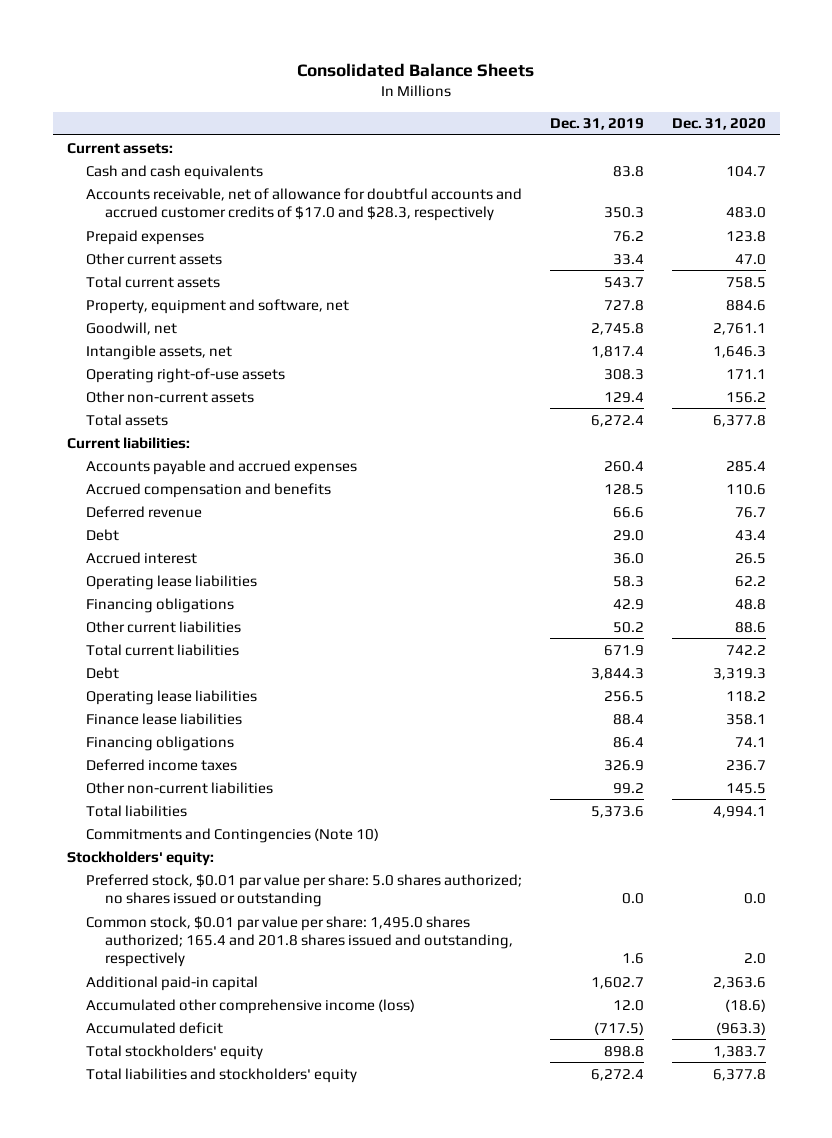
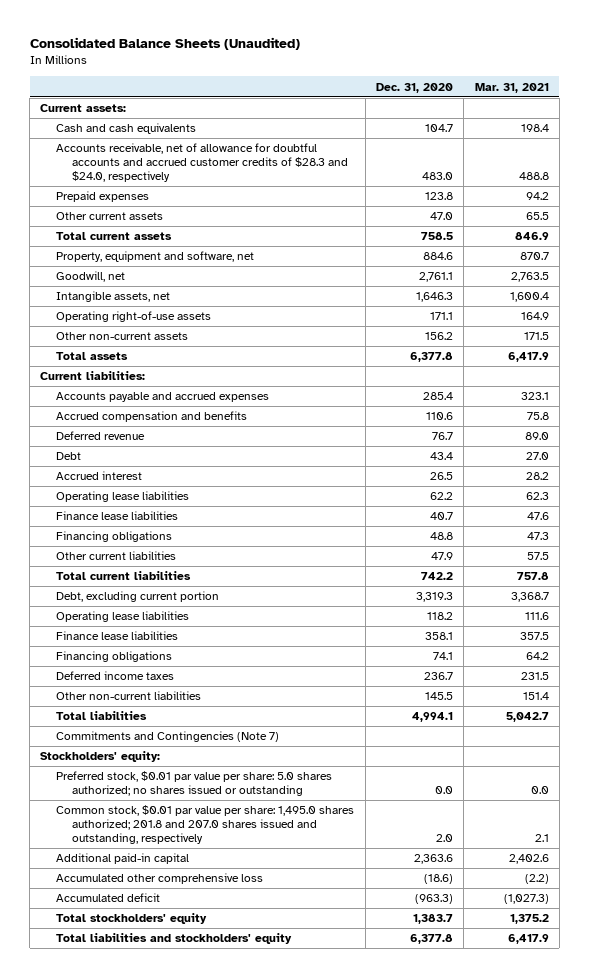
- Consolidated Balance Sheets
+ Consolidated Balance Sheets (Unaudited)
- | Dec. 31, 2019 | Dec. 31, 2020
+ | Dec. 31, 2020 | Mar. 31, 2021
- Accounts receivable, net of allowance for doubtful accounts and accrued customer credits of $17.0 and $28.3, respectively | 350.3 | 483.0
+ Accounts receivable, net of allowance for doubtful accounts and accrued customer credits of $28.3 and $24.0, respectively | 483.0 | 488.8
+ Finance lease liabilities | 40.7 | 47.6
- Other current liabilities | 50.2 | 88.6
+ Other current liabilities | 47.9 | 57.5
- Debt | 3,844.3 | 3,319.3
+ Debt, excluding current portion | 3,319.3 | 3,368.7
- Commitments and Contingencies (Note 10)
+ Commitments and Contingencies (Note 7)
- Common stock, $0.01 par value per share: 1,495.0 shares authorized; 165.4 and 201.8 shares issued and outstanding, respectively | 1.6 | 2.0
+ Common stock, $0.01 par value per share: 1,495.0 shares authorized; 201.8 and 207.0 shares issued and outstanding, respectively | 2.0 | 2.1
- Accumulated other comprehensive income (loss) | 12.0 | (18.6)
+ Accumulated other comprehensive loss | (18.6) | (2.2)

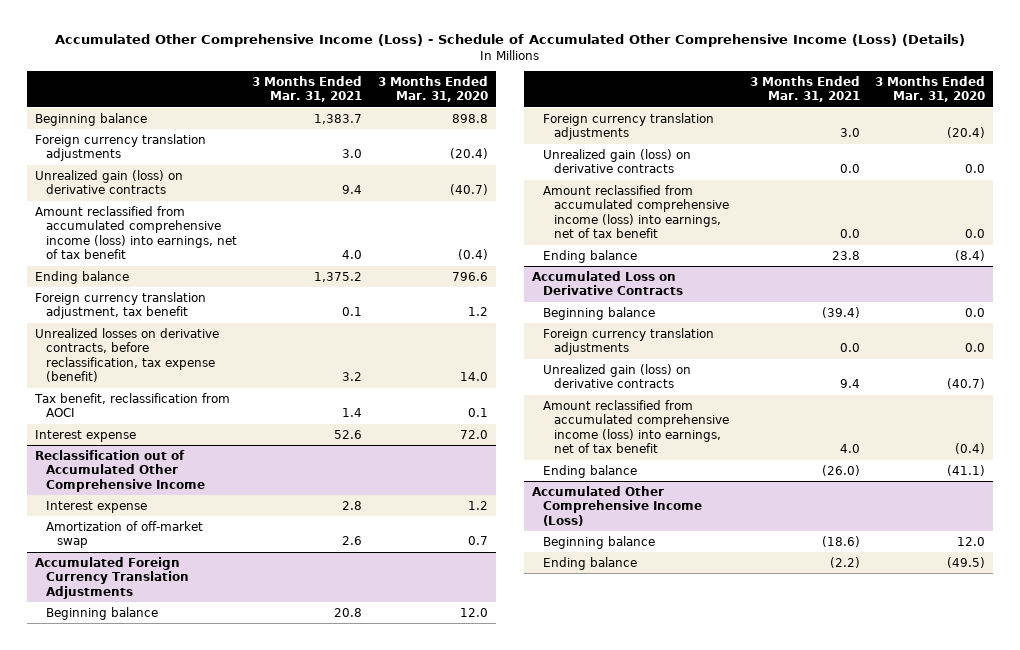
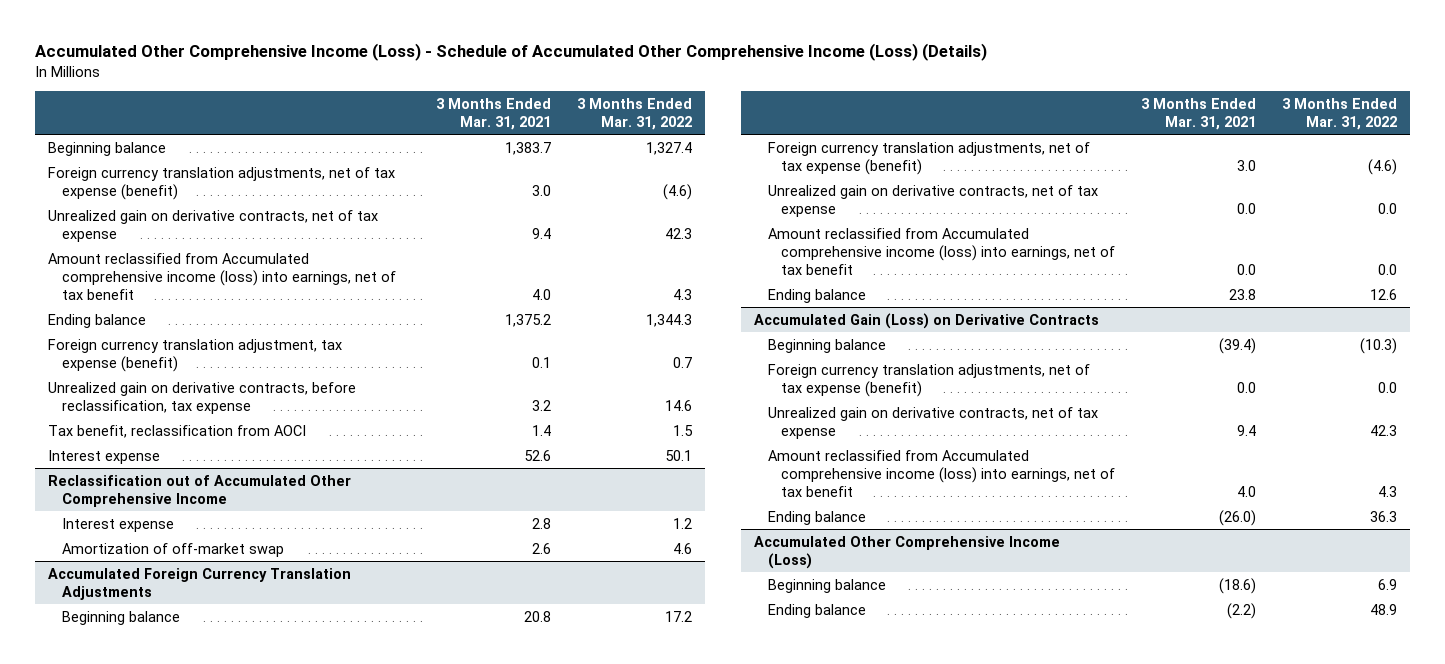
- | 3 Months Ended Mar. 31, 2021 | 3 Months Ended Mar. 31, 2020
+ | 3 Months Ended Mar. 31, 2021 | 3 Months Ended Mar. 31, 2022
- Foreign currency translation adjustments | 3.0 | (20.4)
- Unrealized gain (loss) on derivative contracts | 9.4 | (40.7)
- Amount reclassified from accumulated comprehensive income (loss) into earnings, net of tax benefit | 4.0 | (0.4)
+ Foreign currency translation adjustments, net of tax expense (benefit) | 3.0 | (4.6)
+ Unrealized gain on derivative contracts, net of tax expense | 9.4 | 42.3
+ Amount reclassified from Accumulated comprehensive income (loss) into earnings, net of tax benefit | 4.0 | 4.3
- Foreign currency translation adjustment, tax benefit | 0.1 | 1.2
- Unrealized losses on derivative contracts, before reclassification, tax expense (benefit) | 3.2 | 14.0
+ Foreign currency translation adjustment, tax expense (benefit) | 0.1 | 0.7
+ Unrealized gain on derivative contracts, before reclassification, tax expense | 3.2 | 14.6
@ Accumulated Foreign Currency Translation Adjustments
- Foreign currency translation adjustments | 3.0 | (20.4)
- Unrealized gain (loss) on derivative contracts | 0.0 | 0.0
- Amount reclassified from accumulated comprehensive income (loss) into earnings, net of tax benefit | 0.0 | 0.0
+ Foreign currency translation adjustments, net of tax expense (benefit) | 3.0 | (4.6)
+ Unrealized gain on derivative contracts, net of tax expense | 0.0 | 0.0
+ Amount reclassified from Accumulated comprehensive income (loss) into earnings, net of tax benefit | 0.0 | 0.0
- Accumulated Loss on Derivative Contracts
+ Accumulated Gain (Loss) on Derivative Contracts
- Foreign currency translation adjustments | 0.0 | 0.0
- Unrealized gain (loss) on derivative contracts | 9.4 | (40.7)
- Amount reclassified from accumulated comprehensive income (loss) into earnings, net of tax benefit | 4.0 | (0.4)
+ Foreign currency translation adjustments, net of tax expense (benefit) | 0.0 | 0.0
+ Unrealized gain on derivative contracts, net of tax expense | 9.4 | 42.3
+ Amount reclassified from Accumulated comprehensive income (loss) into earnings, net of tax benefit | 4.0 | 4.3

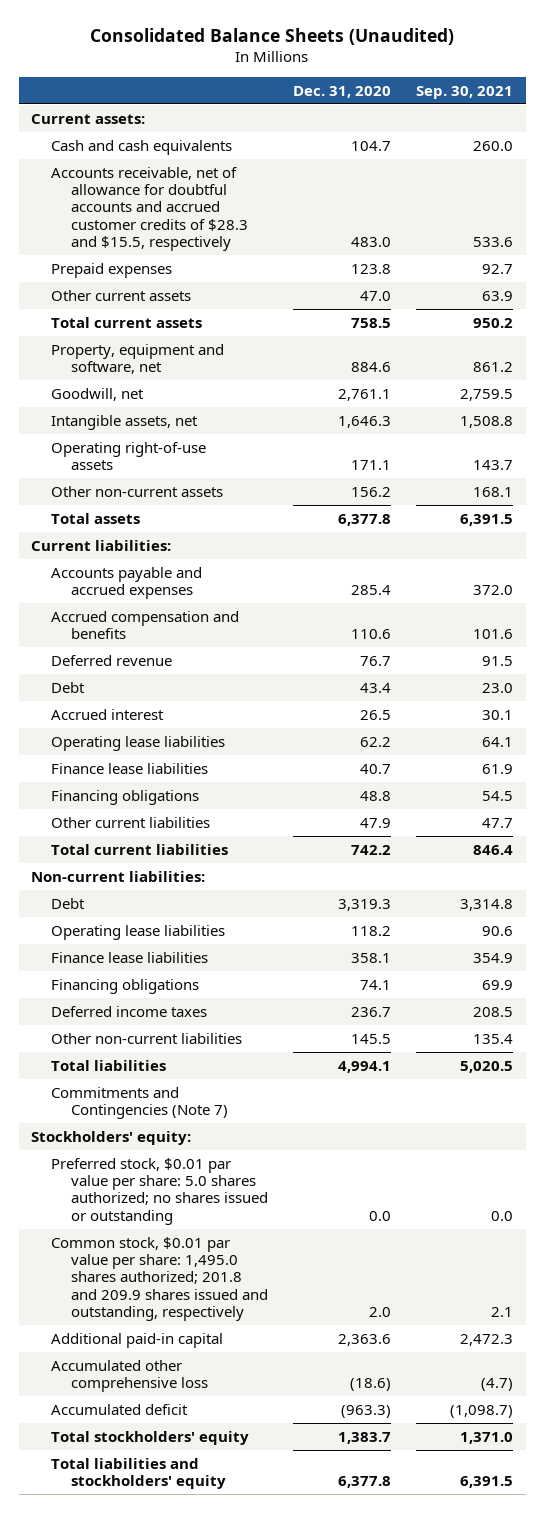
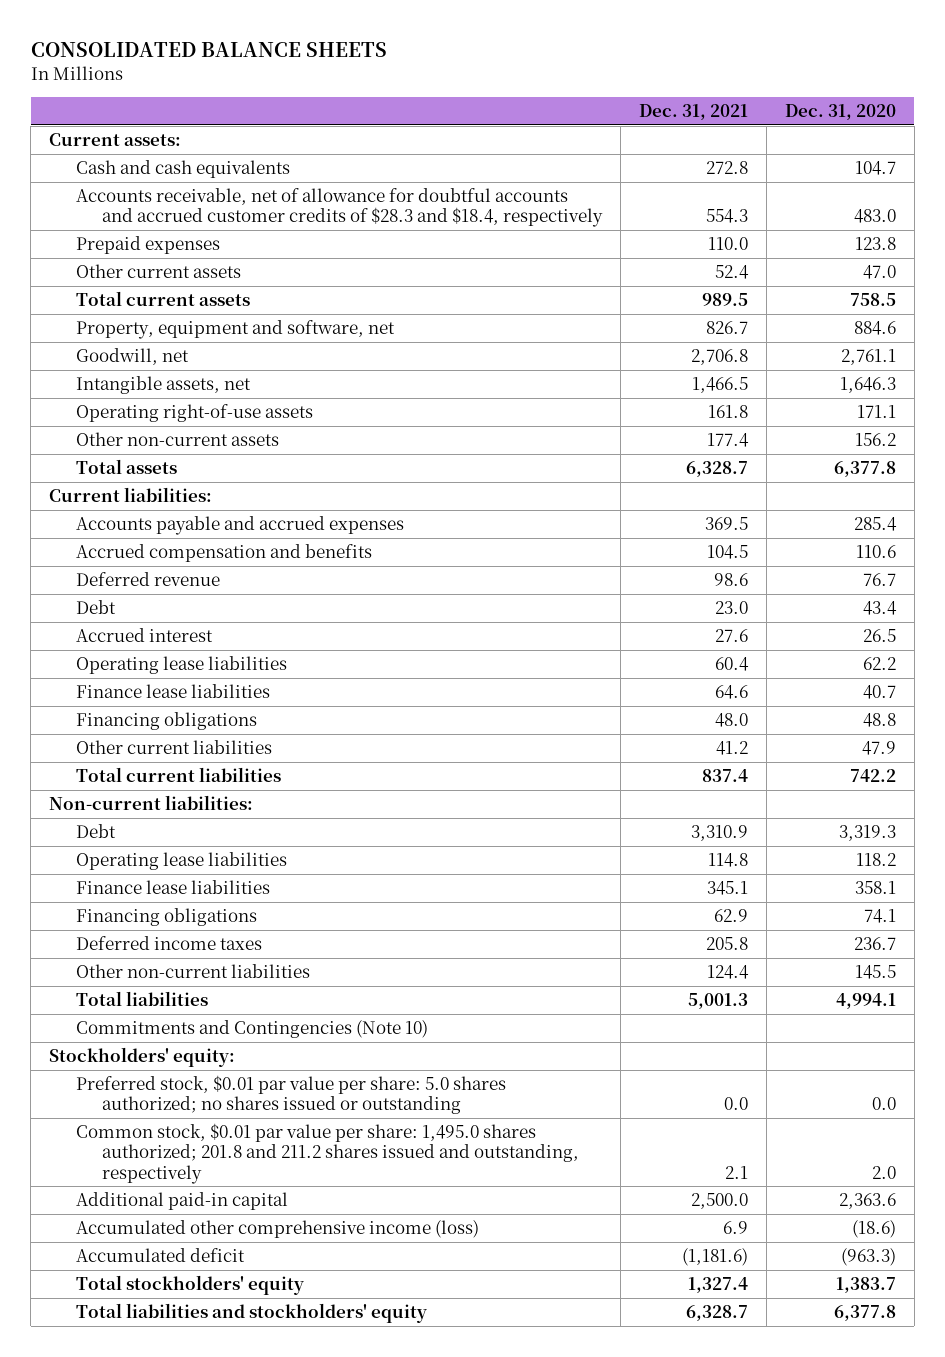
- Consolidated Balance Sheets (Unaudited)
+ CONSOLIDATED BALANCE SHEETS
- | Dec. 31, 2020 | Sep. 30, 2021
+ | Dec. 31, 2021 | Dec. 31, 2020
- Accounts receivable, net of allowance for doubtful accounts and accrued customer credits of $28.3 and $15.5, respectively | 483.0 | 533.6
+ Accounts receivable, net of allowance for doubtful accounts and accrued customer credits of $28.3 and $18.4, respectively | 554.3 | 483.0
- Commitments and Contingencies (Note 7)
+ Commitments and Contingencies (Note 10)
- Common stock, $0.01 par value per share: 1,495.0 shares authorized; 201.8 and 209.9 shares issued and outstanding, respectively | 2.0 | 2.1
+ Common stock, $0.01 par value per share: 1,495.0 shares authorized; 201.8 and 211.2 shares issued and outstanding, respectively | 2.1 | 2.0
- Accumulated other comprehensive loss | (18.6) | (4.7)
+ Accumulated other comprehensive income (loss) | 6.9 | (18.6)

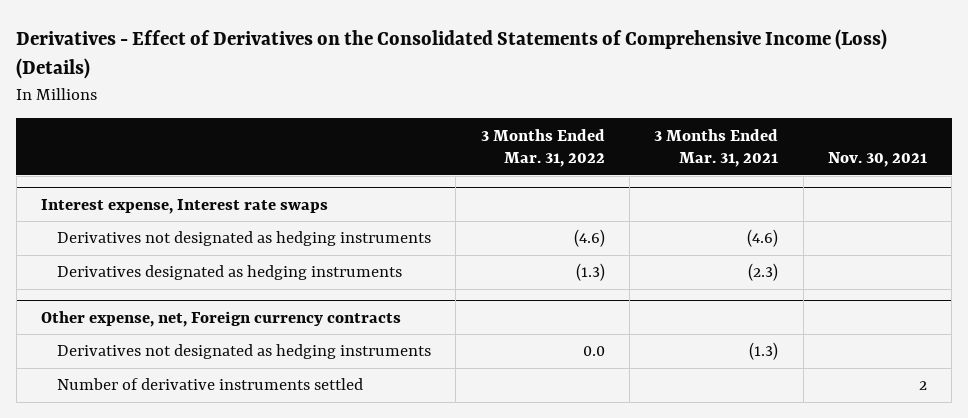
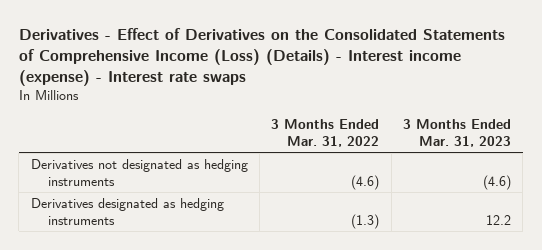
- Derivatives - Effect of Derivatives on the Consolidated Statements of Comprehensive Income (Loss) (Details)
+ Derivatives - Effect of Derivatives on the Consolidated Statements of Comprehensive Income (Loss) (Details) - Interest income (expense) - Interest rate swaps
- | 3 Months Ended Mar. 31, 2022 | 3 Months Ended Mar. 31, 2021 | Nov. 30, 2021
+ | 3 Months Ended Mar. 31, 2022 | 3 Months Ended Mar. 31, 2023
- Interest expense, Interest rate swaps
- Other expense, net, Foreign currency contracts
- Derivatives not designated as hedging instruments | 0.0 | (1.3) |
- Number of derivative instruments settled | | | 2

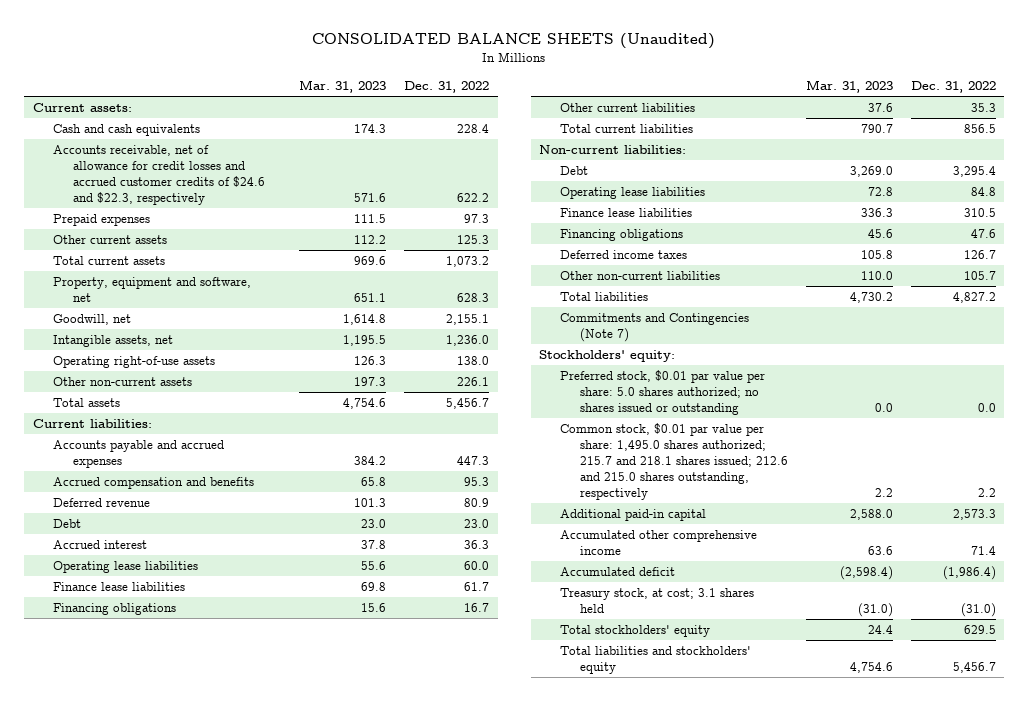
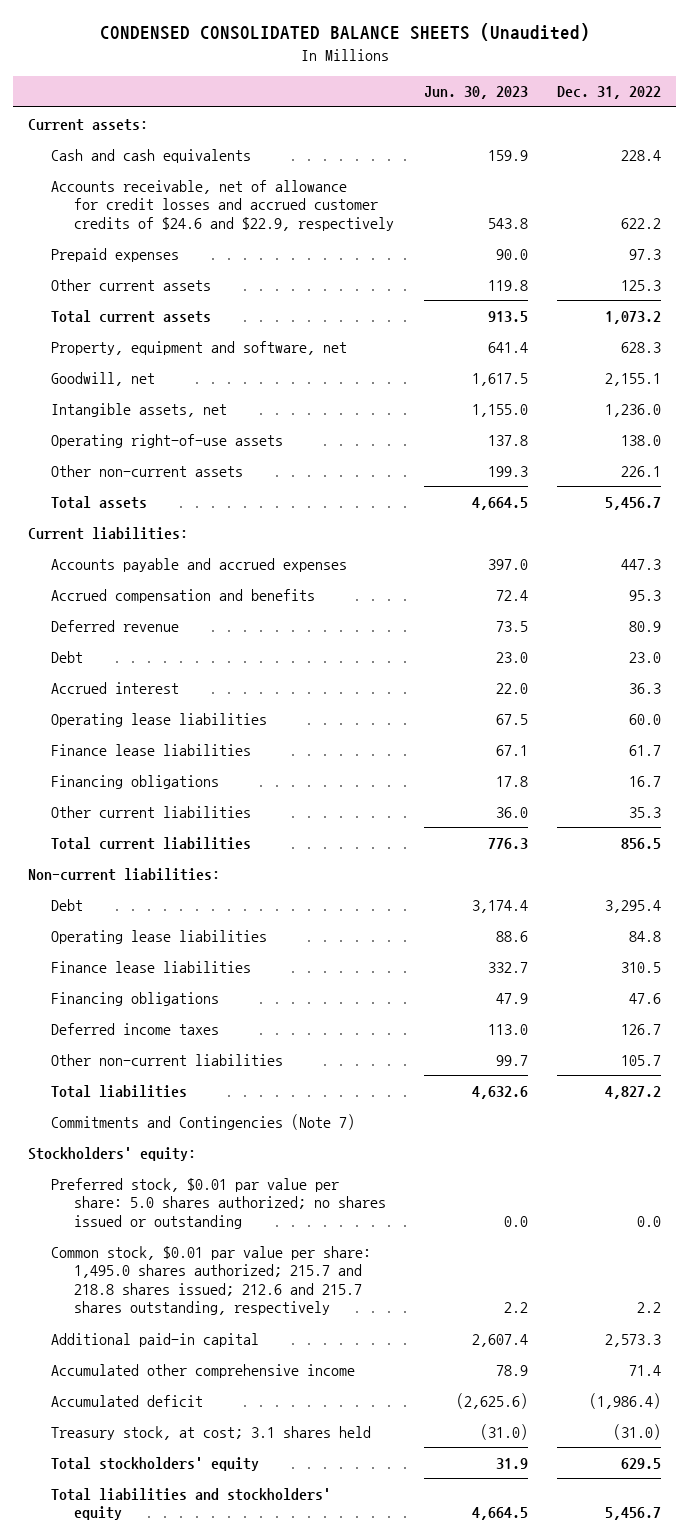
- CONSOLIDATED BALANCE SHEETS (Unaudited)
+ CONDENSED CONSOLIDATED BALANCE SHEETS (Unaudited)
- | Mar. 31, 2023 | Dec. 31, 2022
+ | Jun. 30, 2023 | Dec. 31, 2022
- Accounts receivable, net of allowance for credit losses and accrued customer credits of $24.6 and $22.3, respectively | 571.6 | 622.2
+ Accounts receivable, net of allowance for credit losses and accrued customer credits of $24.6 and $22.9, respectively | 543.8 | 622.2
- Common stock, $0.01 par value per share: 1,495.0 shares authorized; 215.7 and 218.1 shares issued; 212.6 and 215.0 shares outstanding, respectively | 2.2 | 2.2
+ Common stock, $0.01 par value per share: 1,495.0 shares authorized; 215.7 and 218.8 shares issued; 212.6 and 215.7 shares outstanding, respectively | 2.2 | 2.2

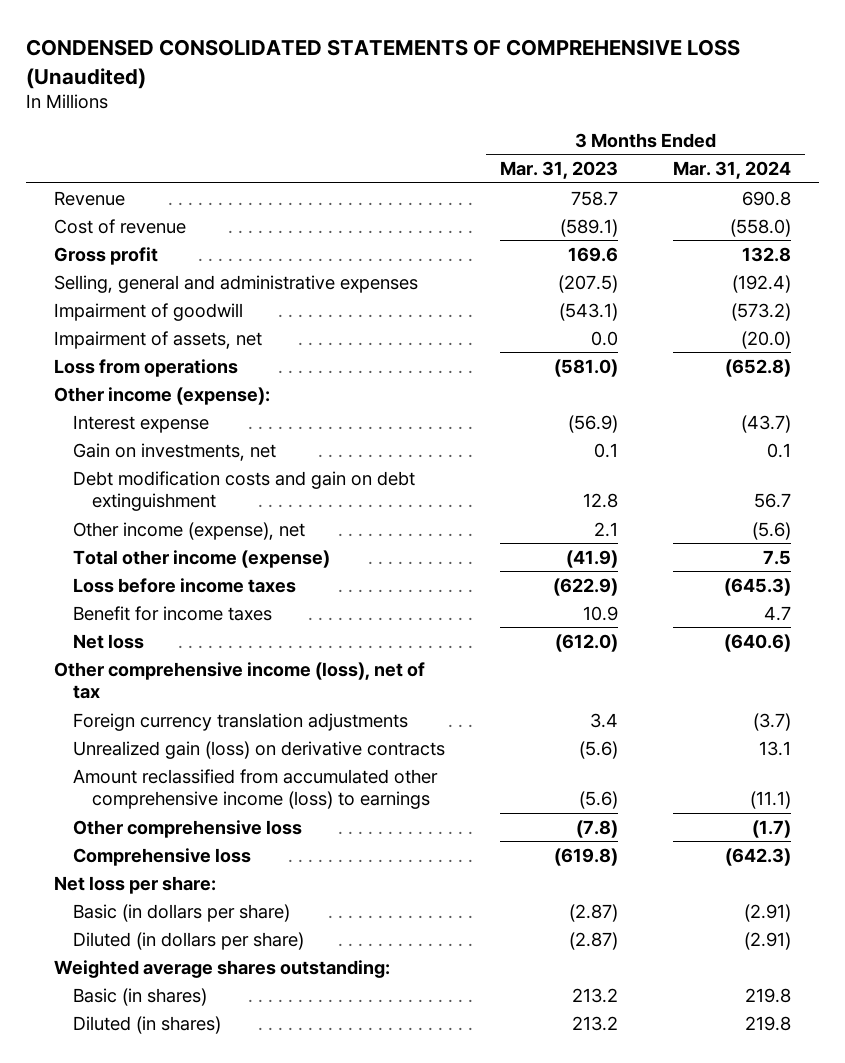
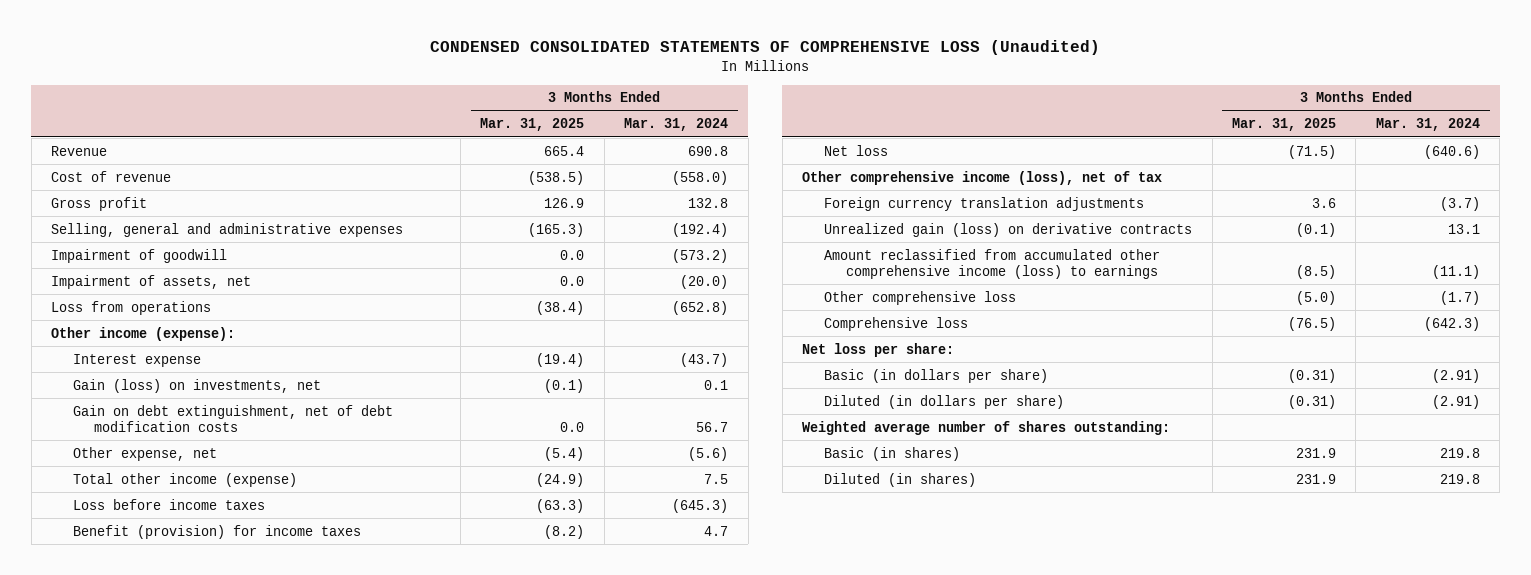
- | 3 Months Ended Mar. 31, 2023 | 3 Months Ended Mar. 31, 2024
+ | 3 Months Ended Mar. 31, 2025 | 3 Months Ended Mar. 31, 2024
- Gain on investments, net | 0.1 | 0.1
- Debt modification costs and gain on debt extinguishment | 12.8 | 56.7
- Other income (expense), net | 2.1 | (5.6)
+ Gain (loss) on investments, net | (0.1) | 0.1
+ Gain on debt extinguishment, net of debt modification costs | 0.0 | 56.7
+ Other expense, net | (5.4) | (5.6)
- Benefit for income taxes | 10.9 | 4.7
+ Benefit (provision) for income taxes | (8.2) | 4.7
- Weighted average shares outstanding:
+ Weighted average number of shares outstanding:

